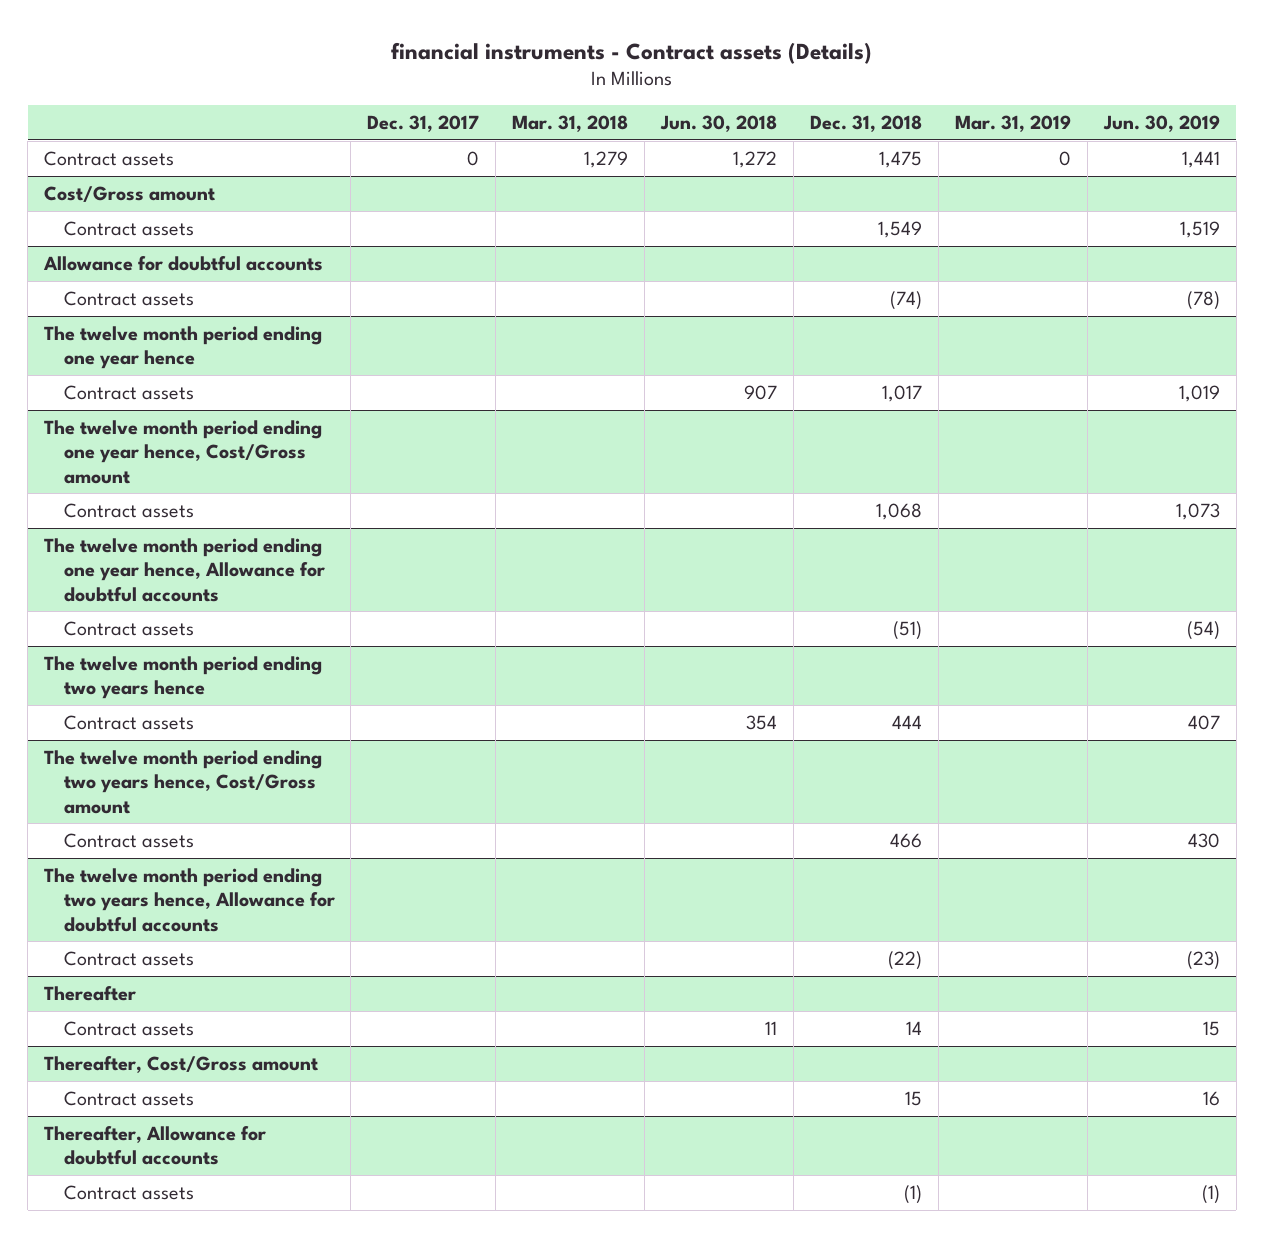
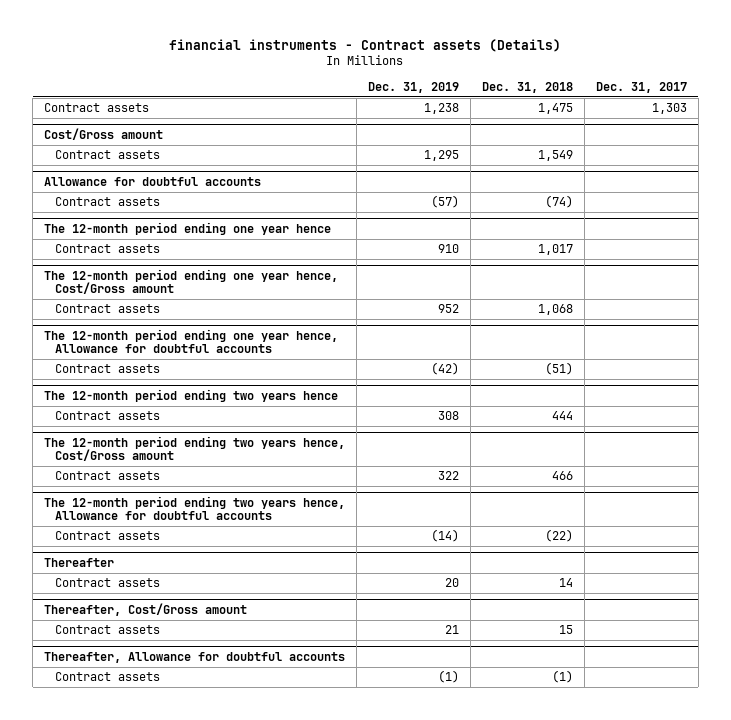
- | Dec. 31, 2017 | Mar. 31, 2018 | Jun. 30, 2018 | Dec. 31, 2018 | Mar. 31, 2019 | Jun. 30, 2019
+ | Dec. 31, 2019 | Dec. 31, 2018 | Dec. 31, 2017
- Contract assets | 0 | 1,279 | 1,272 | 1,475 | 0 | 1,441
+ Contract assets | 1,238 | 1,475 | 1,303
- The twelve month period ending one year hence
+ The 12-month period ending one year hence
- The twelve month period ending one year hence, Cost/Gross amount
+ The 12-month period ending one year hence, Cost/Gross amount
- The twelve month period ending one year hence, Allowance for doubtful accounts
+ The 12-month period ending one year hence, Allowance for doubtful accounts
- The twelve month period ending two years hence
+ The 12-month period ending two years hence
- The twelve month period ending two years hence, Cost/Gross amount
+ The 12-month period ending two years hence, Cost/Gross amount
- The twelve month period ending two years hence, Allowance for doubtful accounts
+ The 12-month period ending two years hence, Allowance for doubtful accounts

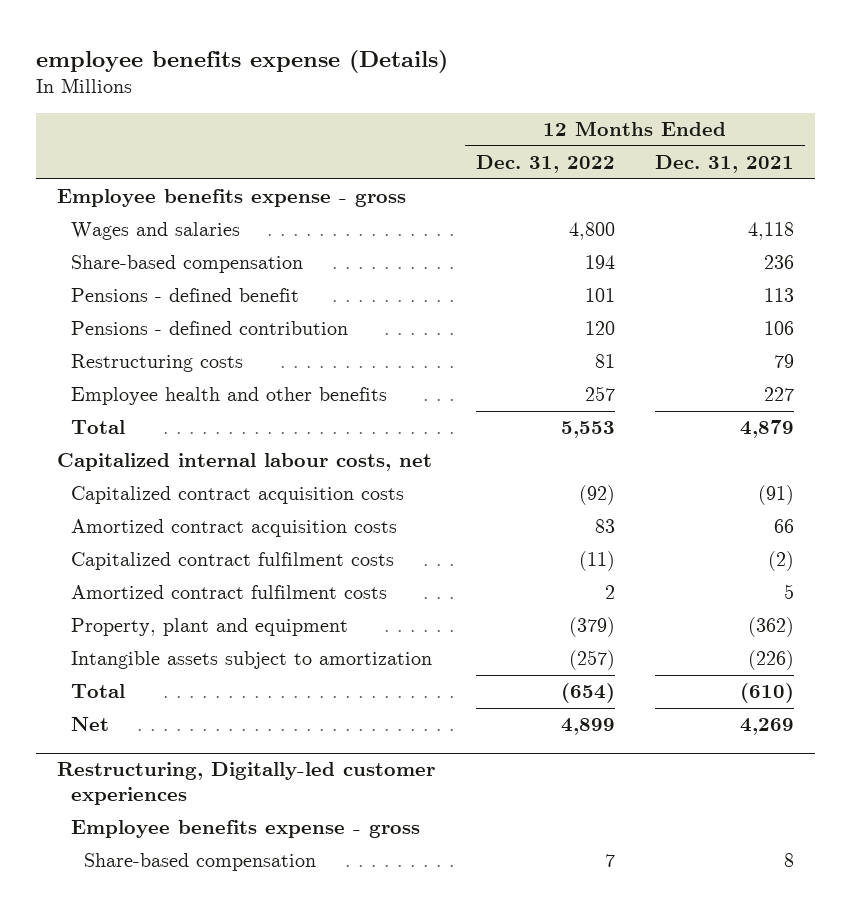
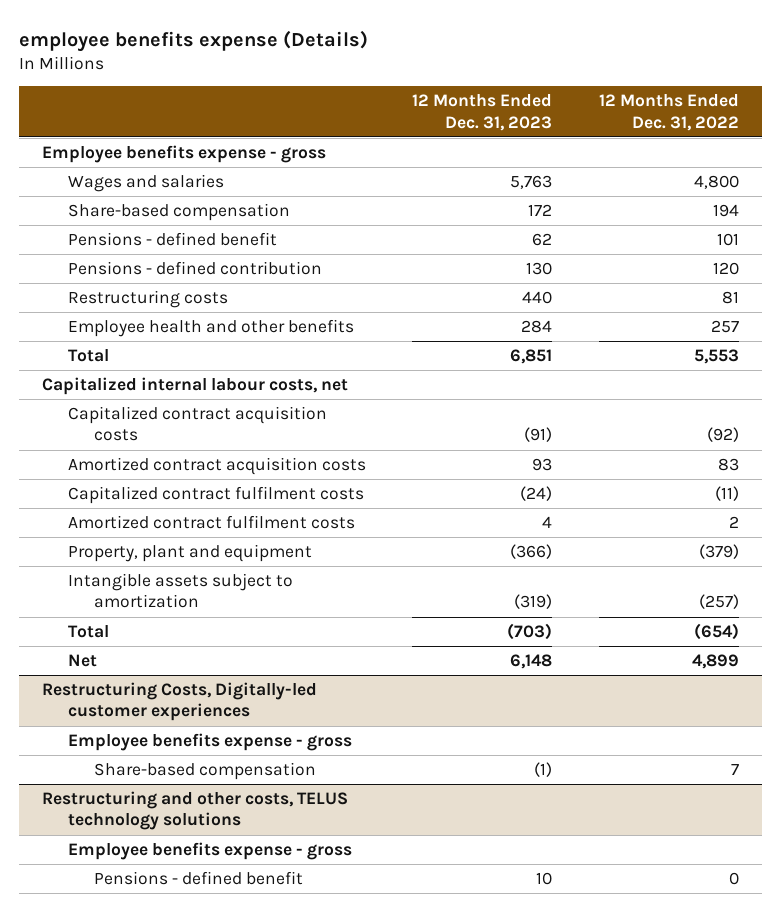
- | 12 Months Ended Dec. 31, 2022 | 12 Months Ended Dec. 31, 2021
+ | 12 Months Ended Dec. 31, 2023 | 12 Months Ended Dec. 31, 2022
- Restructuring, Digitally-led customer experiences
+ Restructuring Costs, Digitally-led customer experiences
+ Restructuring and other costs, TELUS technology solutions
+ Employee benefits expense - gross
+ Pensions - defined benefit | 10 | 0

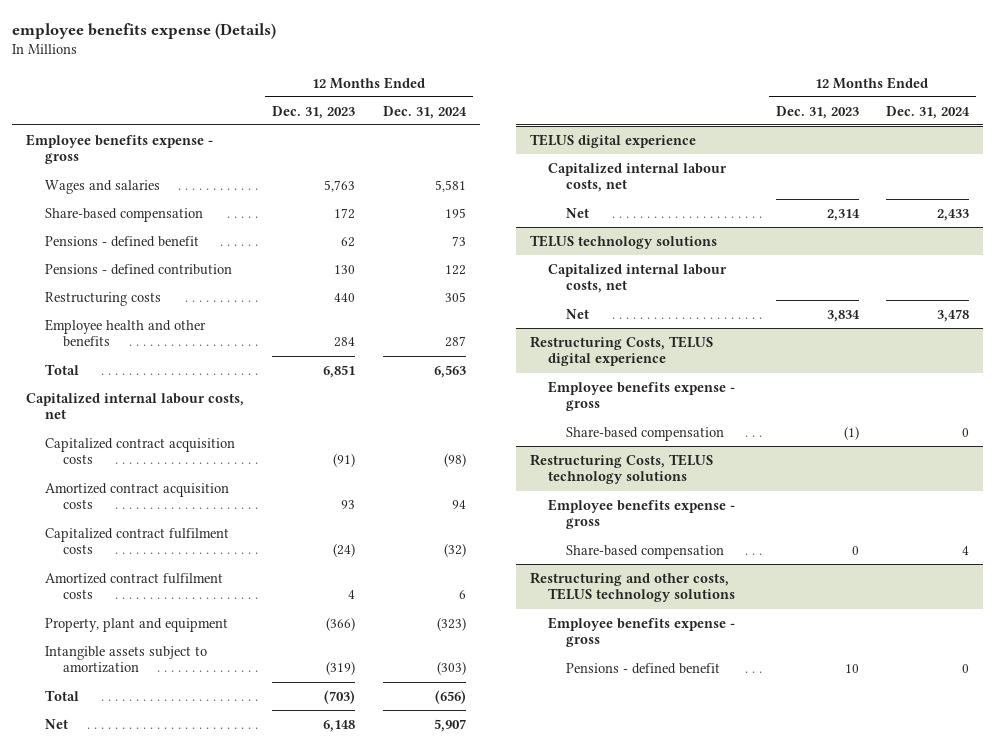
- | 12 Months Ended Dec. 31, 2023 | 12 Months Ended Dec. 31, 2022
+ | 12 Months Ended Dec. 31, 2023 | 12 Months Ended Dec. 31, 2024
- Restructuring Costs, Digitally-led customer experiences
+ TELUS digital experience
+ Capitalized internal labour costs, net
+ Net | 2,314 | 2,433
+ TELUS technology solutions
+ Capitalized internal labour costs, net
+ Net | 3,834 | 3,478
+ Restructuring Costs, TELUS digital experience
+ Restructuring Costs, TELUS technology solutions
+ Employee benefits expense - gross
+ Share-based compensation | 0 | 4

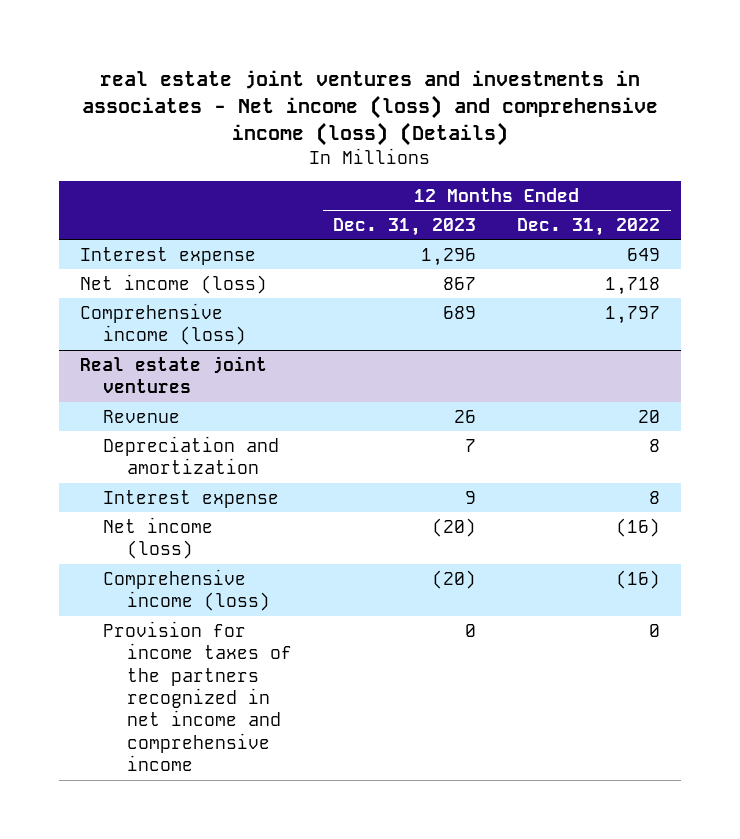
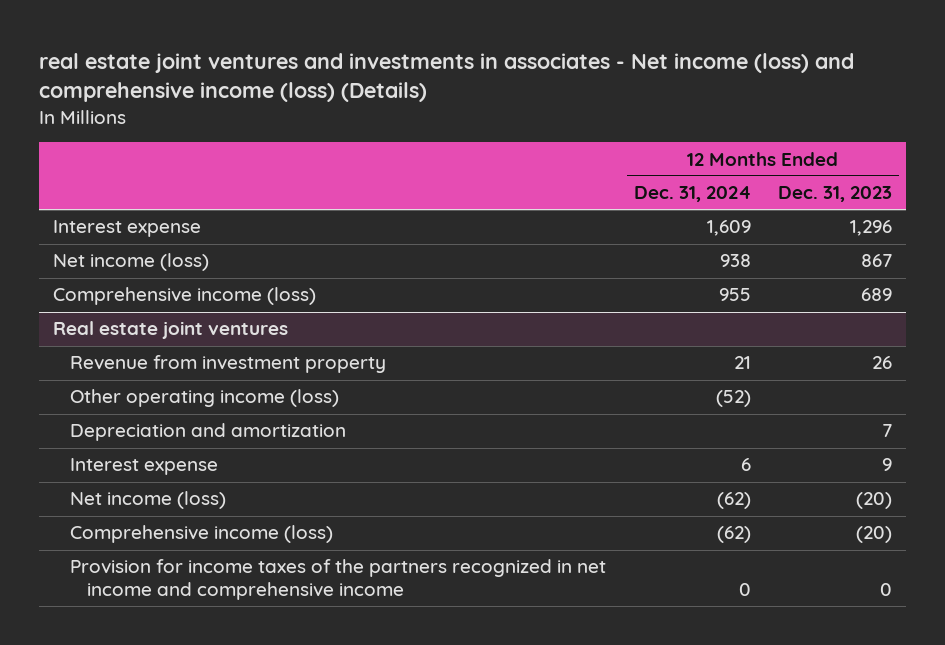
- | 12 Months Ended Dec. 31, 2023 | 12 Months Ended Dec. 31, 2022
+ | 12 Months Ended Dec. 31, 2024 | 12 Months Ended Dec. 31, 2023
@ Real estate joint ventures
- Revenue | 26 | 20
+ Revenue from investment property | 21 | 26
+ Other operating income (loss) | (52) |

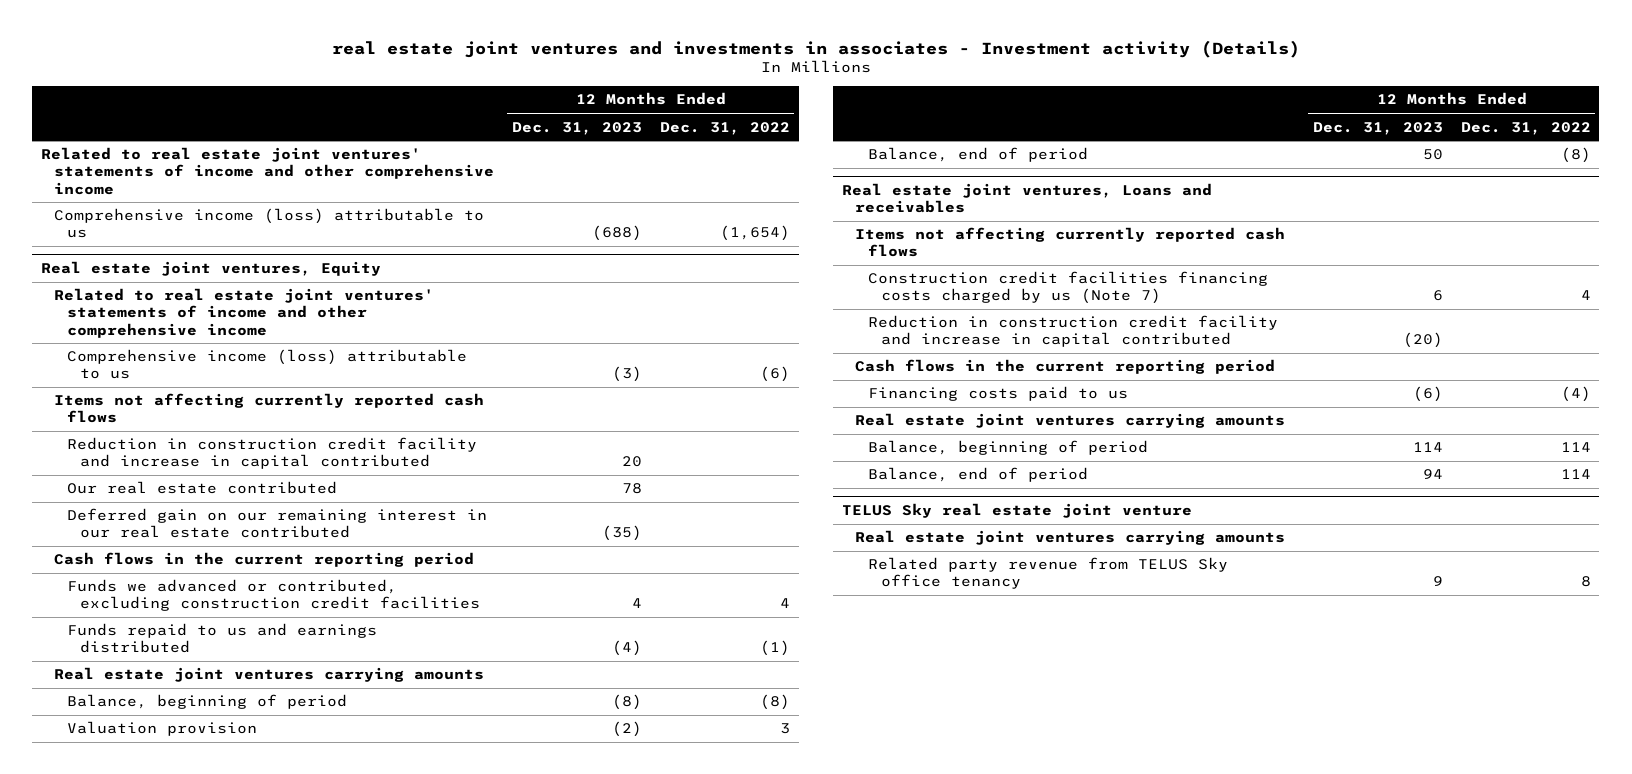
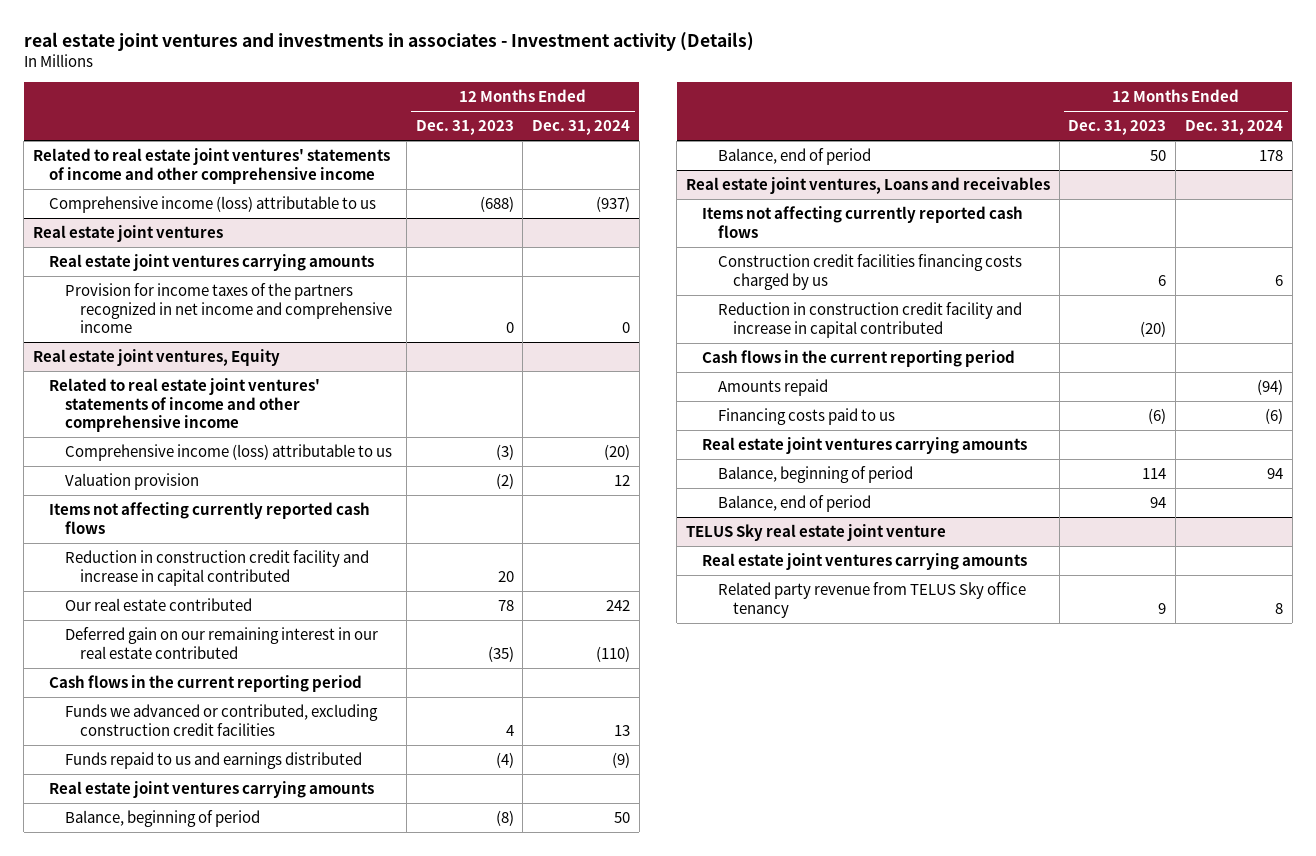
- | 12 Months Ended Dec. 31, 2023 | 12 Months Ended Dec. 31, 2022
+ | 12 Months Ended Dec. 31, 2023 | 12 Months Ended Dec. 31, 2024
+ Real estate joint ventures
+ Real estate joint ventures carrying amounts
+ Provision for income taxes of the partners recognized in net income and comprehensive income | 0 | 0
@ Real estate joint ventures, Equity
moved up: Valuation provision | (2) | 12
@ Real estate joint ventures, Loans and receivables
- Construction credit facilities financing costs charged by us (Note 7) | 6 | 4
+ Construction credit facilities financing costs charged by us | 6 | 6
+ Amounts repaid | | (94)

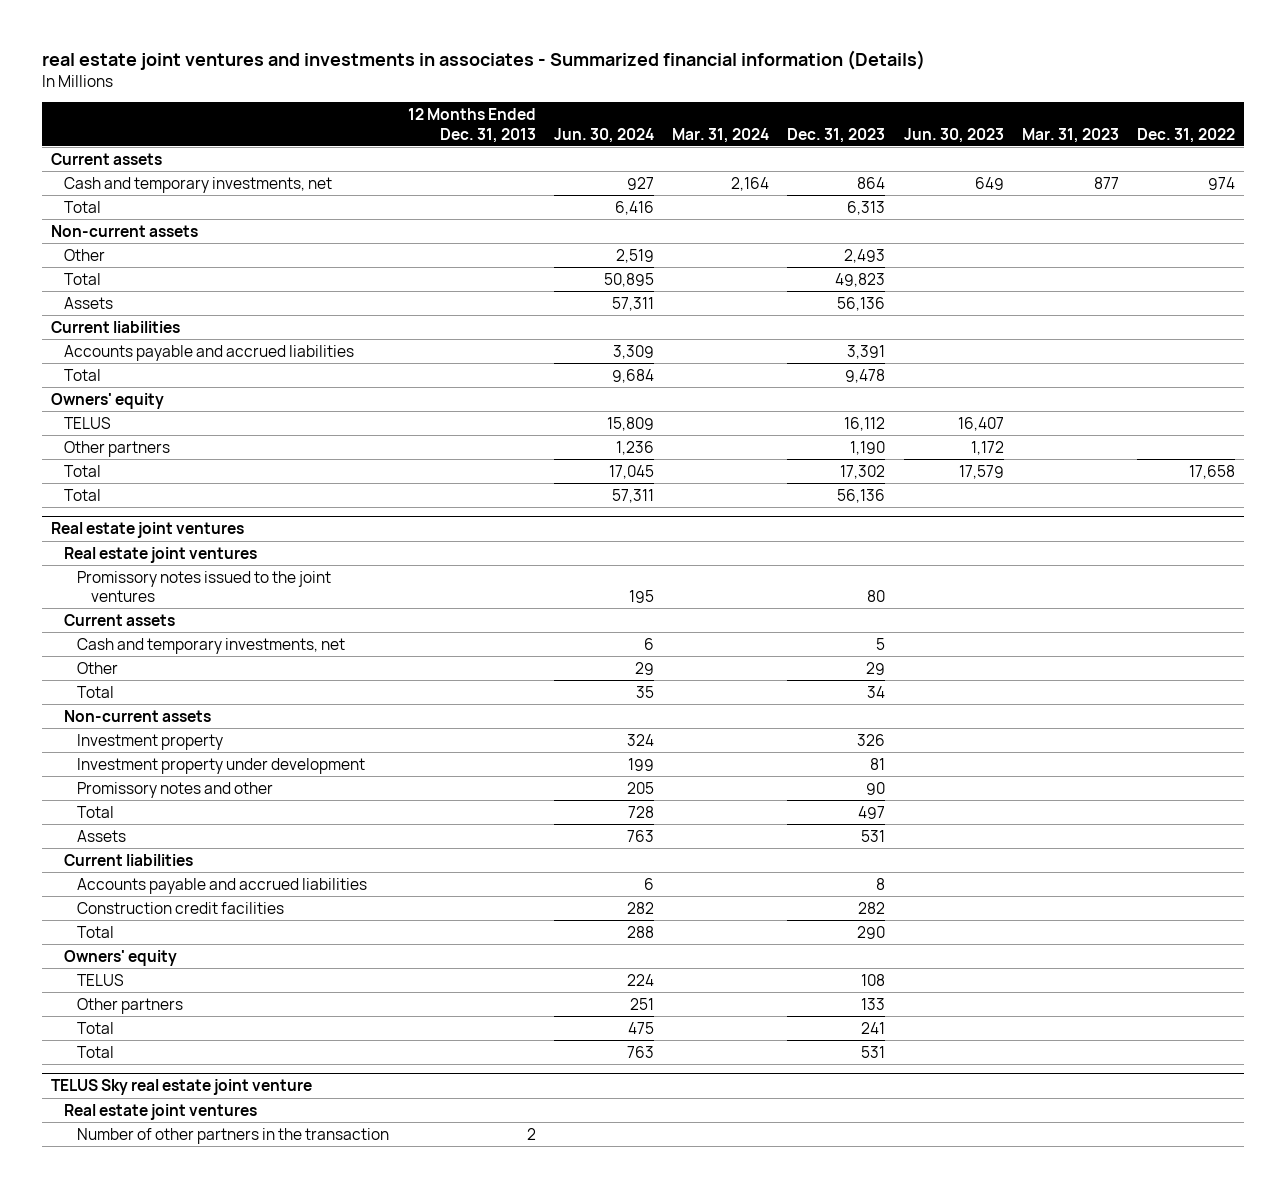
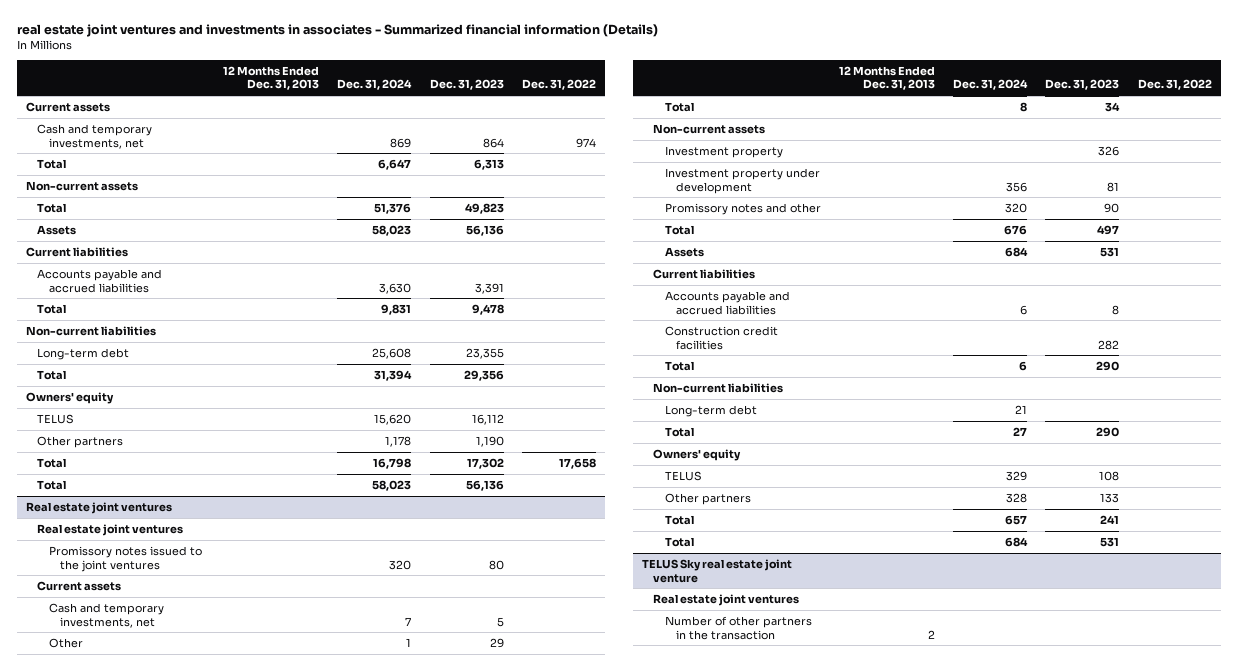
- | 12 Months Ended Dec. 31, 2013 | Jun. 30, 2024 | Mar. 31, 2024 | Dec. 31, 2023 | Jun. 30, 2023 | Mar. 31, 2023 | Dec. 31, 2022
+ | 12 Months Ended Dec. 31, 2013 | Dec. 31, 2024 | Dec. 31, 2023 | Dec. 31, 2022
- Other | | 2,519 | | 2,493 | | |
+ Non-current liabilities
+ Long-term debt | | 25,608 | 23,355 |
+ Total | | 31,394 | 29,356 |
@ Real estate joint ventures
+ Non-current liabilities
+ Long-term debt | | 21 | |
+ Total | | 27 | 290 |

